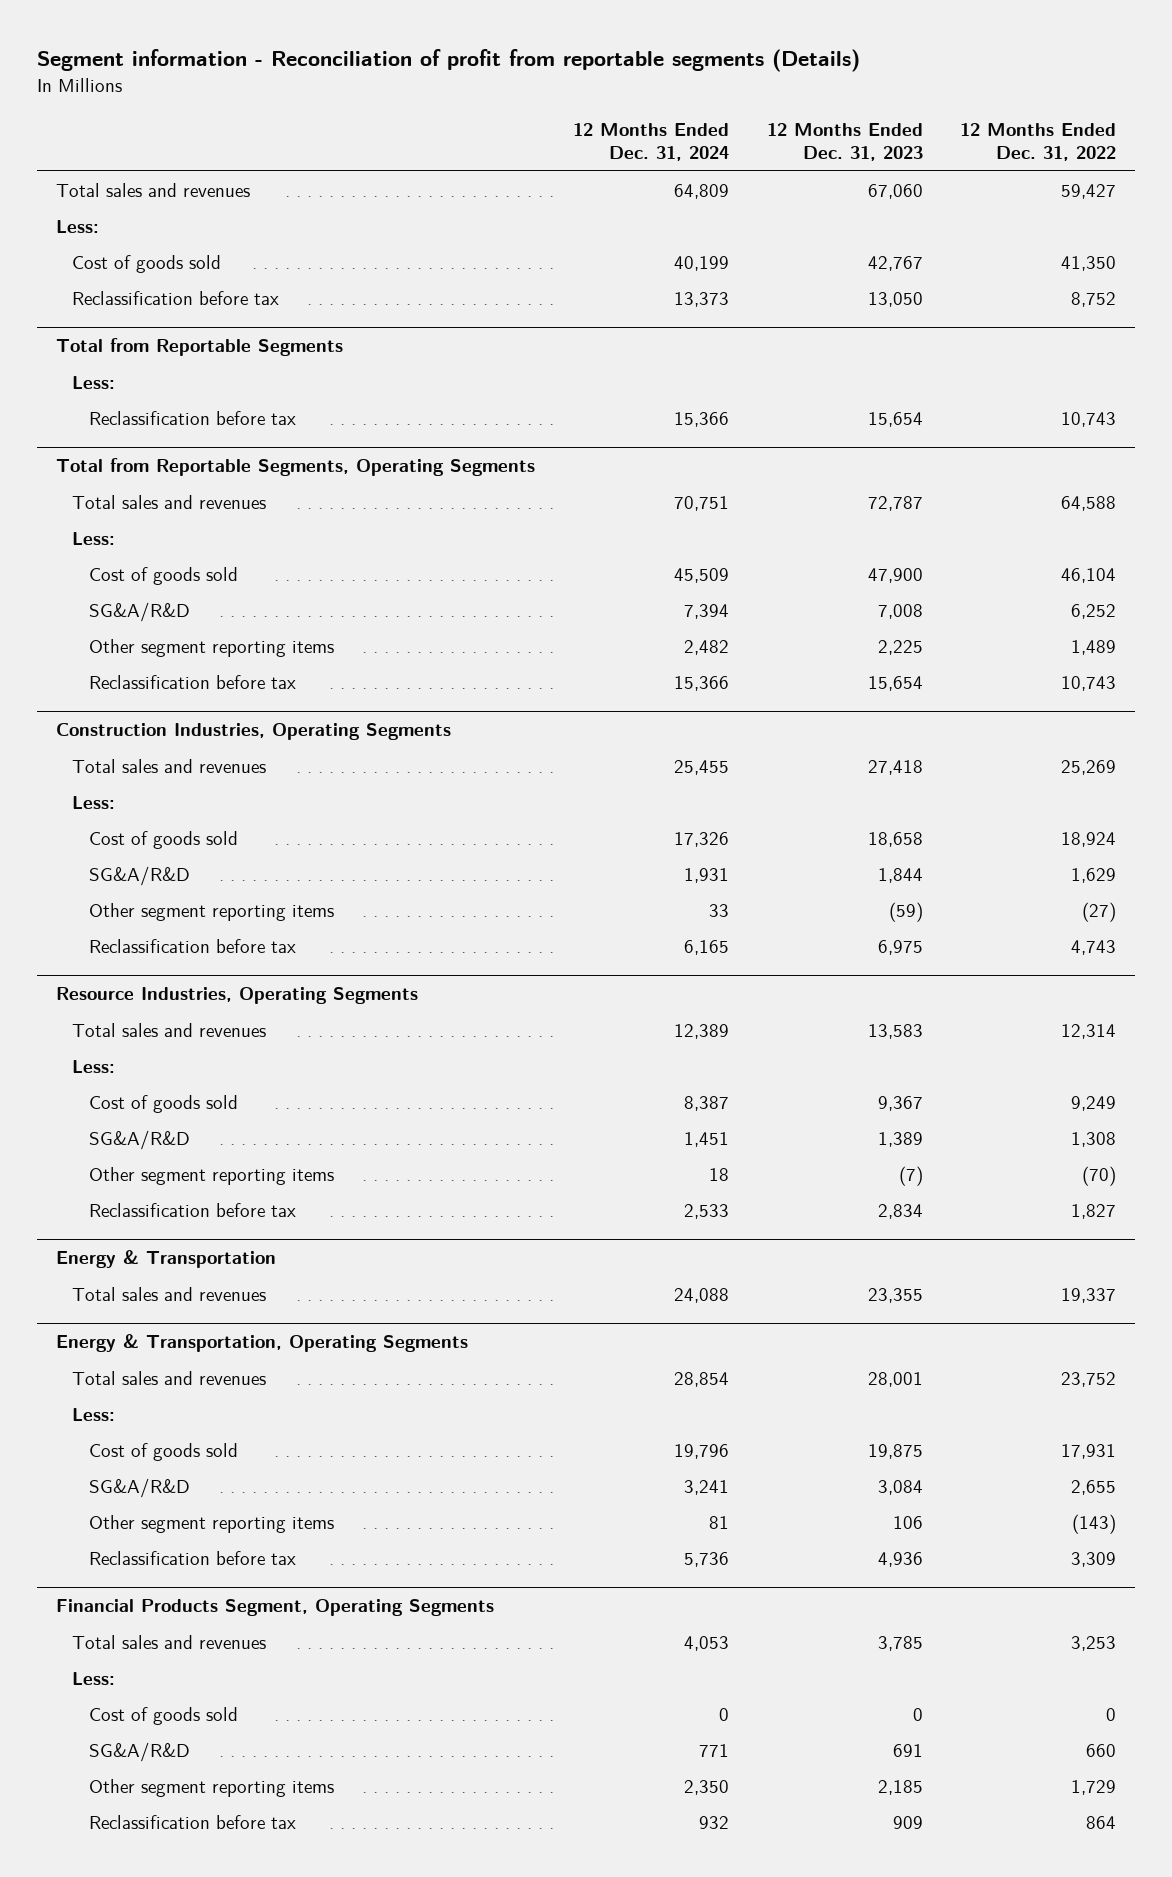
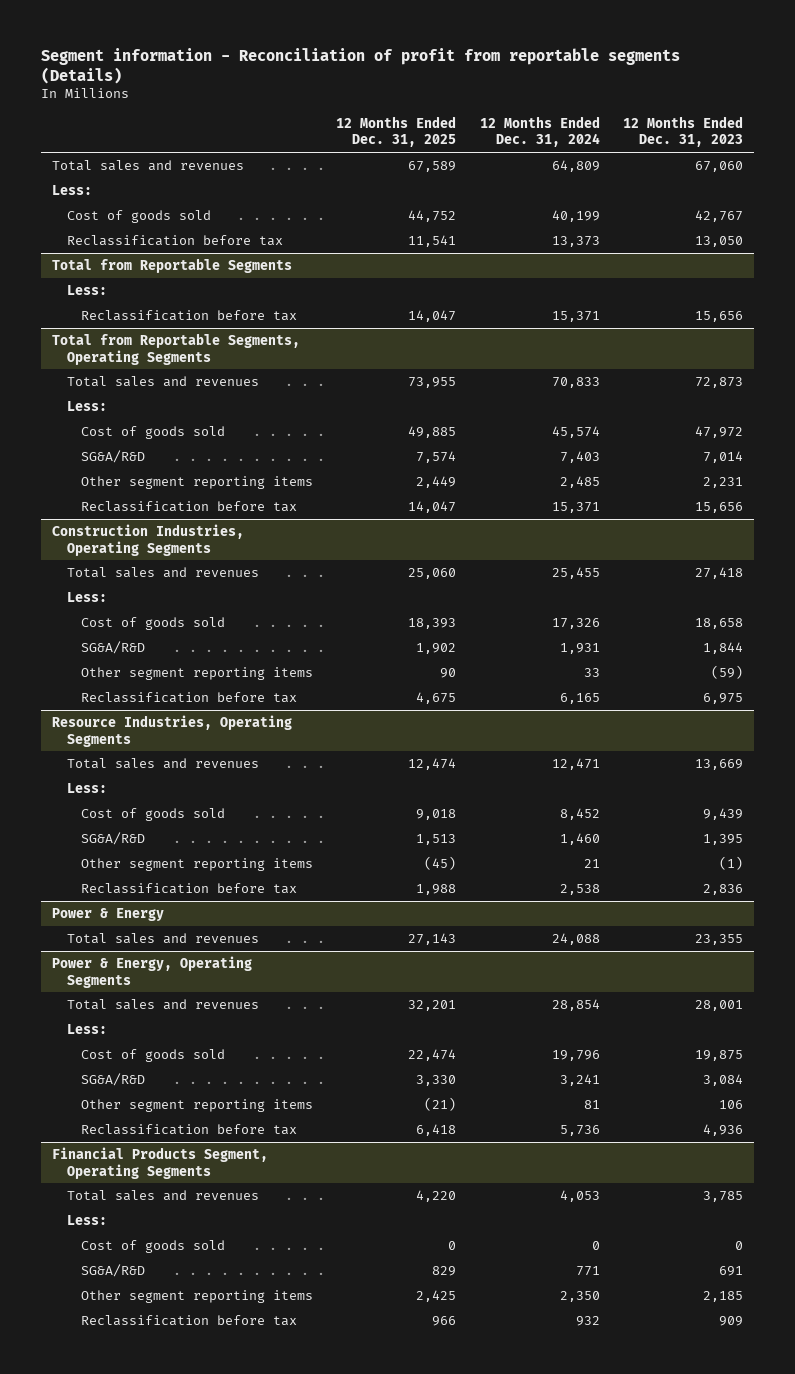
- | 12 Months Ended Dec. 31, 2024 | 12 Months Ended Dec. 31, 2023 | 12 Months Ended Dec. 31, 2022
+ | 12 Months Ended Dec. 31, 2025 | 12 Months Ended Dec. 31, 2024 | 12 Months Ended Dec. 31, 2023
@ Total from Reportable Segments
- Reclassification before tax | 15,366 | 15,654 | 10,743
+ Reclassification before tax | 14,047 | 15,371 | 15,656
@ Total from Reportable Segments, Operating Segments
- Total sales and revenues | 70,751 | 72,787 | 64,588
+ Total sales and revenues | 73,955 | 70,833 | 72,873
- Cost of goods sold | 45,509 | 47,900 | 46,104
- SG&A/R&D | 7,394 | 7,008 | 6,252
- Other segment reporting items | 2,482 | 2,225 | 1,489
- Reclassification before tax | 15,366 | 15,654 | 10,743
+ Cost of goods sold | 49,885 | 45,574 | 47,972
+ SG&A/R&D | 7,574 | 7,403 | 7,014
+ Other segment reporting items | 2,449 | 2,485 | 2,231
+ Reclassification before tax | 14,047 | 15,371 | 15,656
@ Resource Industries, Operating Segments
- Total sales and revenues | 12,389 | 13,583 | 12,314
+ Total sales and revenues | 12,474 | 12,471 | 13,669
- Cost of goods sold | 8,387 | 9,367 | 9,249
- SG&A/R&D | 1,451 | 1,389 | 1,308
- Other segment reporting items | 18 | (7) | (70)
- Reclassification before tax | 2,533 | 2,834 | 1,827
- Energy & Transportation
@ Resource Industries, Operating Segments
+ Cost of goods sold | 9,018 | 8,452 | 9,439
+ SG&A/R&D | 1,513 | 1,460 | 1,395
+ Other segment reporting items | (45) | 21 | (1)
+ Reclassification before tax | 1,988 | 2,538 | 2,836
+ Power & Energy
- Energy & Transportation, Operating Segments
+ Power & Energy, Operating Segments

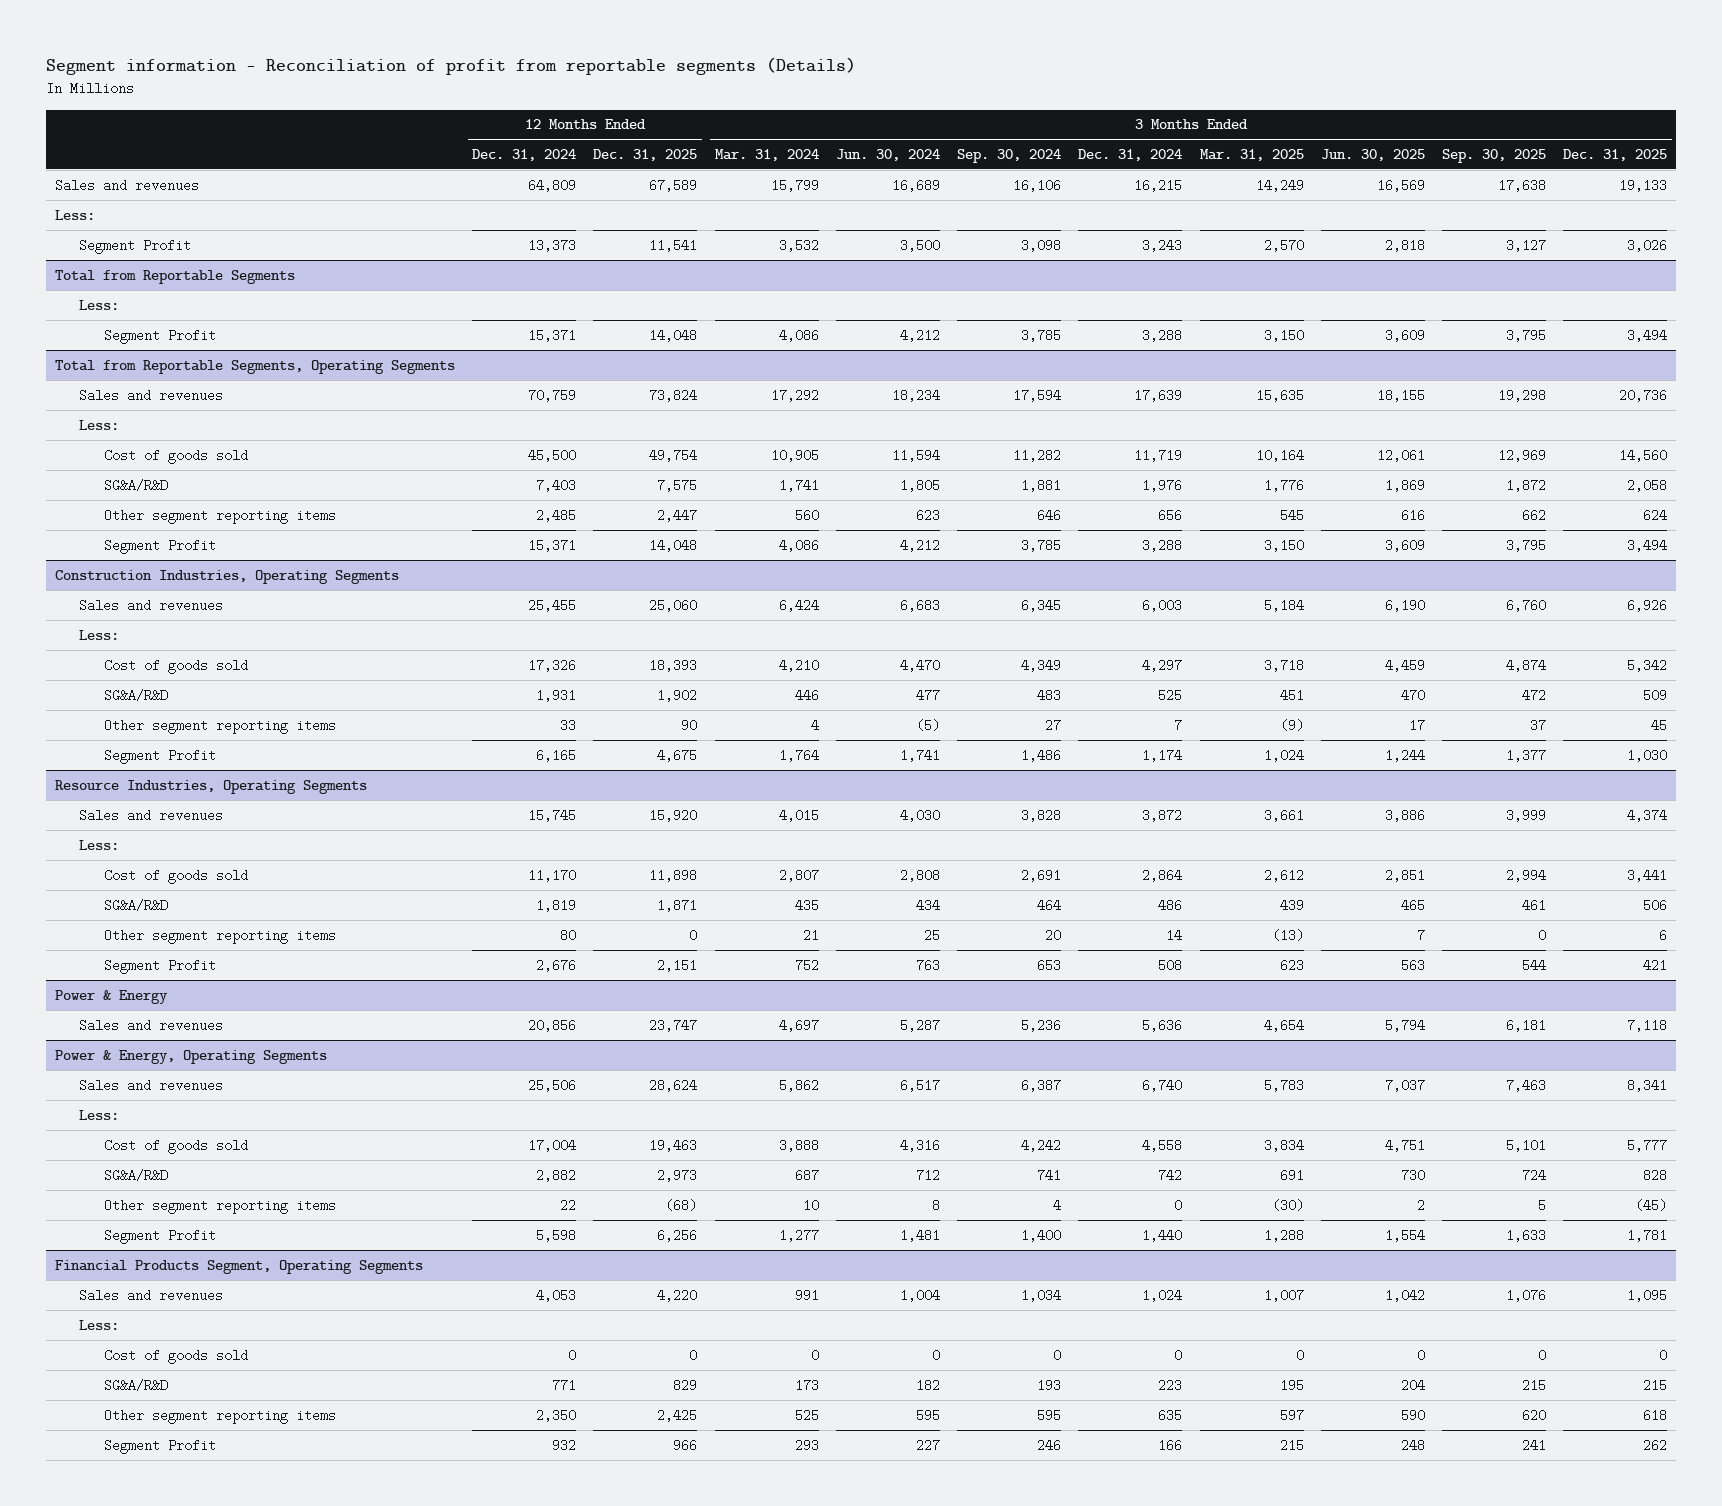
- | 12 Months Ended Dec. 31, 2025 | 12 Months Ended Dec. 31, 2024 | 12 Months Ended Dec. 31, 2023
+ | 12 Months Ended Dec. 31, 2024 | 12 Months Ended Dec. 31, 2025 | 3 Months Ended Mar. 31, 2024 | 3 Months Ended Jun. 30, 2024 | 3 Months Ended Sep. 30, 2024 | 3 Months Ended Dec. 31, 2024 | 3 Months Ended Mar. 31, 2025 | 3 Months Ended Jun. 30, 2025 | 3 Months Ended Sep. 30, 2025 | 3 Months Ended Dec. 31, 2025
- Total sales and revenues | 67,589 | 64,809 | 67,060
+ Sales and revenues | 64,809 | 67,589 | 15,799 | 16,689 | 16,106 | 16,215 | 14,249 | 16,569 | 17,638 | 19,133
- Cost of goods sold | 44,752 | 40,199 | 42,767
- Reclassification before tax | 11,541 | 13,373 | 13,050
+ Segment Profit | 13,373 | 11,541 | 3,532 | 3,500 | 3,098 | 3,243 | 2,570 | 2,818 | 3,127 | 3,026
@ Total from Reportable Segments
- Reclassification before tax | 14,047 | 15,371 | 15,656
+ Segment Profit | 15,371 | 14,048 | 4,086 | 4,212 | 3,785 | 3,288 | 3,150 | 3,609 | 3,795 | 3,494
@ Total from Reportable Segments, Operating Segments
- Total sales and revenues | 73,955 | 70,833 | 72,873
+ Sales and revenues | 70,759 | 73,824 | 17,292 | 18,234 | 17,594 | 17,639 | 15,635 | 18,155 | 19,298 | 20,736
- Cost of goods sold | 49,885 | 45,574 | 47,972
- SG&A/R&D | 7,574 | 7,403 | 7,014
- Other segment reporting items | 2,449 | 2,485 | 2,231
- Reclassification before tax | 14,047 | 15,371 | 15,656
+ Cost of goods sold | 45,500 | 49,754 | 10,905 | 11,594 | 11,282 | 11,719 | 10,164 | 12,061 | 12,969 | 14,560
+ SG&A/R&D | 7,403 | 7,575 | 1,741 | 1,805 | 1,881 | 1,976 | 1,776 | 1,869 | 1,872 | 2,058
+ Other segment reporting items | 2,485 | 2,447 | 560 | 623 | 646 | 656 | 545 | 616 | 662 | 624
+ Segment Profit | 15,371 | 14,048 | 4,086 | 4,212 | 3,785 | 3,288 | 3,150 | 3,609 | 3,795 | 3,494
@ Construction Industries, Operating Segments
- Total sales and revenues | 25,060 | 25,455 | 27,418
+ Sales and revenues | 25,455 | 25,060 | 6,424 | 6,683 | 6,345 | 6,003 | 5,184 | 6,190 | 6,760 | 6,926
- Reclassification before tax | 4,675 | 6,165 | 6,975
+ Segment Profit | 6,165 | 4,675 | 1,764 | 1,741 | 1,486 | 1,174 | 1,024 | 1,244 | 1,377 | 1,030
@ Resource Industries, Operating Segments
- Total sales and revenues | 12,474 | 12,471 | 13,669
+ Sales and revenues | 15,745 | 15,920 | 4,015 | 4,030 | 3,828 | 3,872 | 3,661 | 3,886 | 3,999 | 4,374
- Cost of goods sold | 9,018 | 8,452 | 9,439
- SG&A/R&D | 1,513 | 1,460 | 1,395
- Other segment reporting items | (45) | 21 | (1)
- Reclassification before tax | 1,988 | 2,538 | 2,836
+ Cost of goods sold | 11,170 | 11,898 | 2,807 | 2,808 | 2,691 | 2,864 | 2,612 | 2,851 | 2,994 | 3,441
+ SG&A/R&D | 1,819 | 1,871 | 435 | 434 | 464 | 486 | 439 | 465 | 461 | 506
+ Other segment reporting items | 80 | 0 | 21 | 25 | 20 | 14 | (13) | 7 | 0 | 6
+ Segment Profit | 2,676 | 2,151 | 752 | 763 | 653 | 508 | 623 | 563 | 544 | 421
@ Power & Energy
- Total sales and revenues | 27,143 | 24,088 | 23,355
+ Sales and revenues | 20,856 | 23,747 | 4,697 | 5,287 | 5,236 | 5,636 | 4,654 | 5,794 | 6,181 | 7,118
@ Power & Energy, Operating Segments
- Total sales and revenues | 32,201 | 28,854 | 28,001
+ Sales and revenues | 25,506 | 28,624 | 5,862 | 6,517 | 6,387 | 6,740 | 5,783 | 7,037 | 7,463 | 8,341
- Cost of goods sold | 22,474 | 19,796 | 19,875
- SG&A/R&D | 3,330 | 3,241 | 3,084
- Other segment reporting items | (21) | 81 | 106
- Reclassification before tax | 6,418 | 5,736 | 4,936
+ Cost of goods sold | 17,004 | 19,463 | 3,888 | 4,316 | 4,242 | 4,558 | 3,834 | 4,751 | 5,101 | 5,777
+ SG&A/R&D | 2,882 | 2,973 | 687 | 712 | 741 | 742 | 691 | 730 | 724 | 828
+ Other segment reporting items | 22 | (68) | 10 | 8 | 4 | 0 | (30) | 2 | 5 | (45)
+ Segment Profit | 5,598 | 6,256 | 1,277 | 1,481 | 1,400 | 1,440 | 1,288 | 1,554 | 1,633 | 1,781
@ Financial Products Segment, Operating Segments
- Total sales and revenues | 4,220 | 4,053 | 3,785
+ Sales and revenues | 4,053 | 4,220 | 991 | 1,004 | 1,034 | 1,024 | 1,007 | 1,042 | 1,076 | 1,095
- Reclassification before tax | 966 | 932 | 909
+ Segment Profit | 932 | 966 | 293 | 227 | 246 | 166 | 215 | 248 | 241 | 262

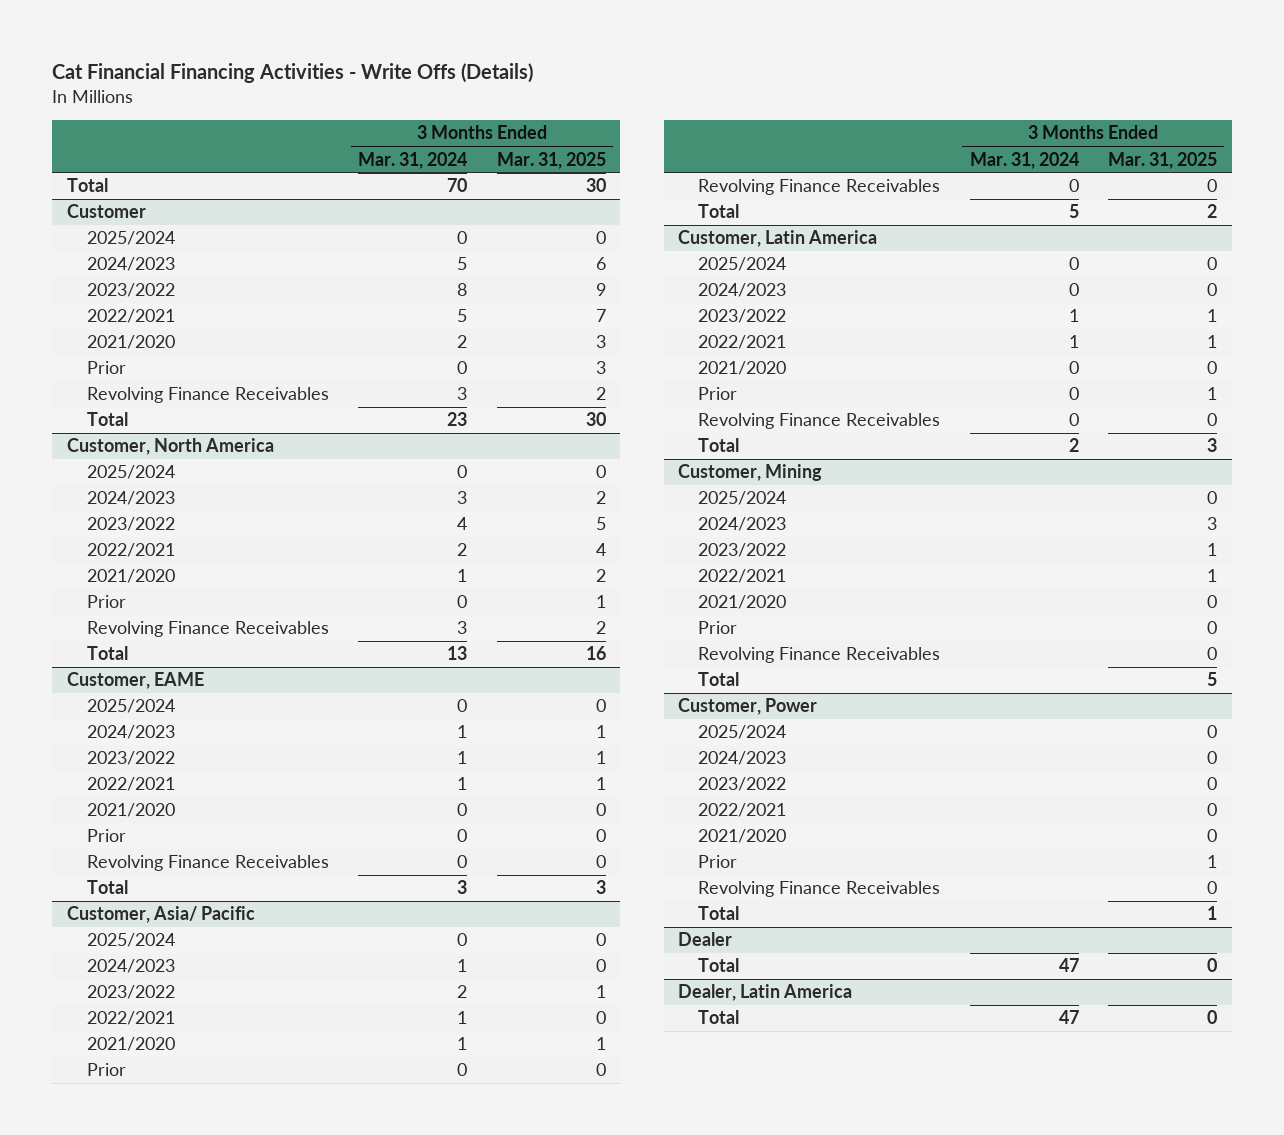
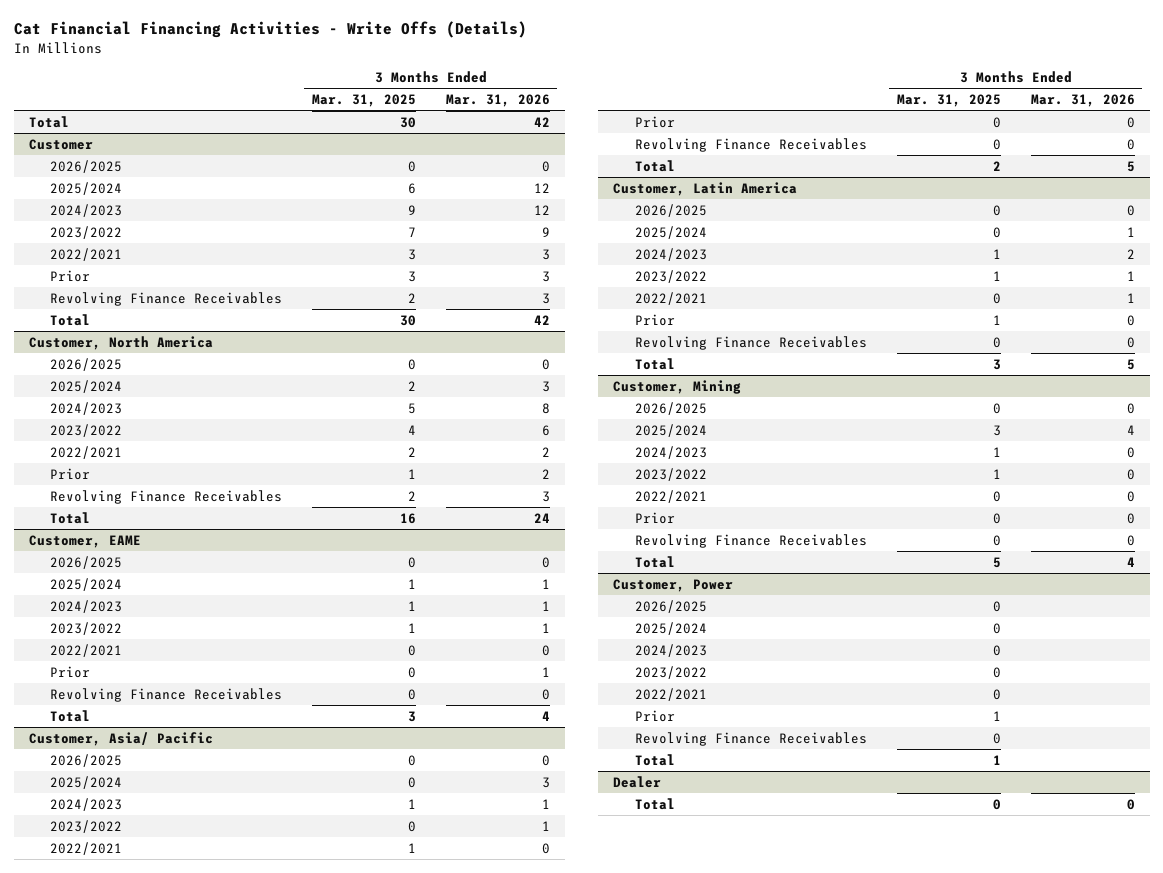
- | 3 Months Ended Mar. 31, 2024 | 3 Months Ended Mar. 31, 2025
+ | 3 Months Ended Mar. 31, 2025 | 3 Months Ended Mar. 31, 2026
@ Customer
- 2025/2024 | 0 | 0
- 2024/2023 | 5 | 6
- 2023/2022 | 8 | 9
- 2022/2021 | 5 | 7
- 2021/2020 | 2 | 3
+ 2026/2025 | 0 | 0
+ 2025/2024 | 6 | 12
+ 2024/2023 | 9 | 12
+ 2023/2022 | 7 | 9
+ 2022/2021 | 3 | 3
@ Customer, North America
- 2025/2024 | 0 | 0
- 2024/2023 | 3 | 2
- 2023/2022 | 4 | 5
- 2022/2021 | 2 | 4
- 2021/2020 | 1 | 2
+ 2026/2025 | 0 | 0
+ 2025/2024 | 2 | 3
+ 2024/2023 | 5 | 8
+ 2023/2022 | 4 | 6
+ 2022/2021 | 2 | 2
@ Customer, EAME
- 2025/2024 | 0 | 0
+ 2026/2025 | 0 | 0
+ 2025/2024 | 1 | 1
- 2022/2021 | 1 | 1
- 2021/2020 | 0 | 0
+ 2022/2021 | 0 | 0
@ Customer, Asia/ Pacific
+ 2026/2025 | 0 | 0
- 2024/2023 | 1 | 0
- 2023/2022 | 2 | 1
- 2022/2021 | 1 | 0
- 2021/2020 | 1 | 1
+ 2024/2023 | 1 | 1
+ 2023/2022 | 0 | 1
+ 2022/2021 | 1 | 0
@ Customer, Latin America
+ 2026/2025 | 0 | 0
- 2024/2023 | 0 | 0
+ 2024/2023 | 1 | 2
- 2022/2021 | 1 | 1
- 2021/2020 | 0 | 0
+ 2022/2021 | 0 | 1
@ Customer, Mining
- 2025/2024 | | 0
- 2024/2023 | | 3
+ 2026/2025 | 0 | 0
+ 2025/2024 | 3 | 4
+ 2024/2023 | 1 | 0
- 2022/2021 | | 1
- 2021/2020 | | 0
+ 2022/2021 | 0 | 0
@ Customer, Power
+ 2026/2025 | 0 |
- 2021/2020 | | 0
- Dealer, Latin America
- Total | 47 | 0

